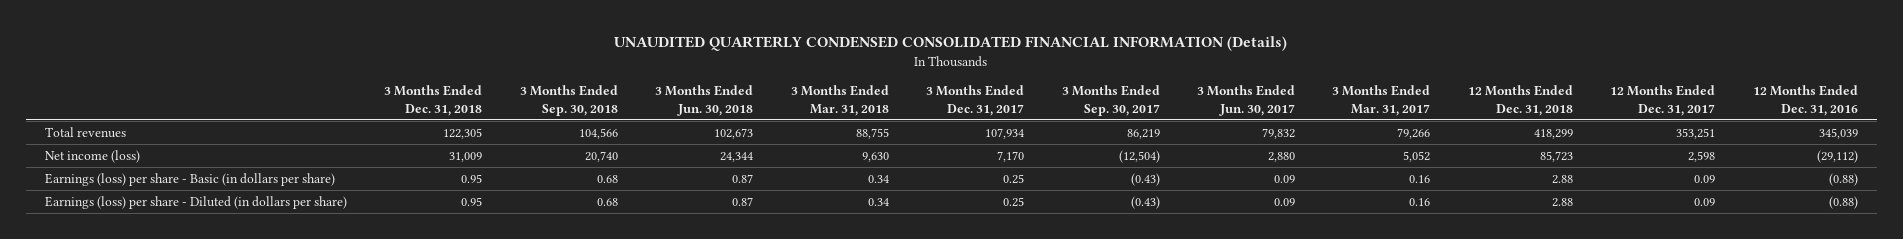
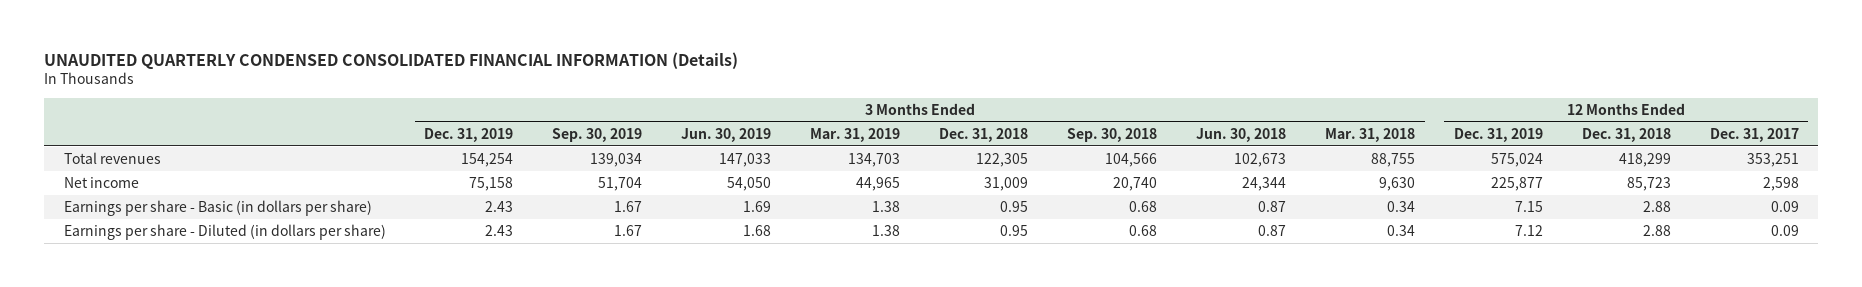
- | 3 Months Ended Dec. 31, 2018 | 3 Months Ended Sep. 30, 2018 | 3 Months Ended Jun. 30, 2018 | 3 Months Ended Mar. 31, 2018 | 3 Months Ended Dec. 31, 2017 | 3 Months Ended Sep. 30, 2017 | 3 Months Ended Jun. 30, 2017 | 3 Months Ended Mar. 31, 2017 | 12 Months Ended Dec. 31, 2018 | 12 Months Ended Dec. 31, 2017 | 12 Months Ended Dec. 31, 2016
+ | 3 Months Ended Dec. 31, 2019 | 3 Months Ended Sep. 30, 2019 | 3 Months Ended Jun. 30, 2019 | 3 Months Ended Mar. 31, 2019 | 3 Months Ended Dec. 31, 2018 | 3 Months Ended Sep. 30, 2018 | 3 Months Ended Jun. 30, 2018 | 3 Months Ended Mar. 31, 2018 | 12 Months Ended Dec. 31, 2019 | 12 Months Ended Dec. 31, 2018 | 12 Months Ended Dec. 31, 2017
- Net income (loss) | 31,009 | 20,740 | 24,344 | 9,630 | 7,170 | (12,504) | 2,880 | 5,052 | 85,723 | 2,598 | (29,112)
- Earnings (loss) per share - Basic (in dollars per share) | 0.95 | 0.68 | 0.87 | 0.34 | 0.25 | (0.43) | 0.09 | 0.16 | 2.88 | 0.09 | (0.88)
- Earnings (loss) per share - Diluted (in dollars per share) | 0.95 | 0.68 | 0.87 | 0.34 | 0.25 | (0.43) | 0.09 | 0.16 | 2.88 | 0.09 | (0.88)
+ Net income | 75,158 | 51,704 | 54,050 | 44,965 | 31,009 | 20,740 | 24,344 | 9,630 | 225,877 | 85,723 | 2,598
+ Earnings per share - Basic (in dollars per share) | 2.43 | 1.67 | 1.69 | 1.38 | 0.95 | 0.68 | 0.87 | 0.34 | 7.15 | 2.88 | 0.09
+ Earnings per share - Diluted (in dollars per share) | 2.43 | 1.67 | 1.68 | 1.38 | 0.95 | 0.68 | 0.87 | 0.34 | 7.12 | 2.88 | 0.09

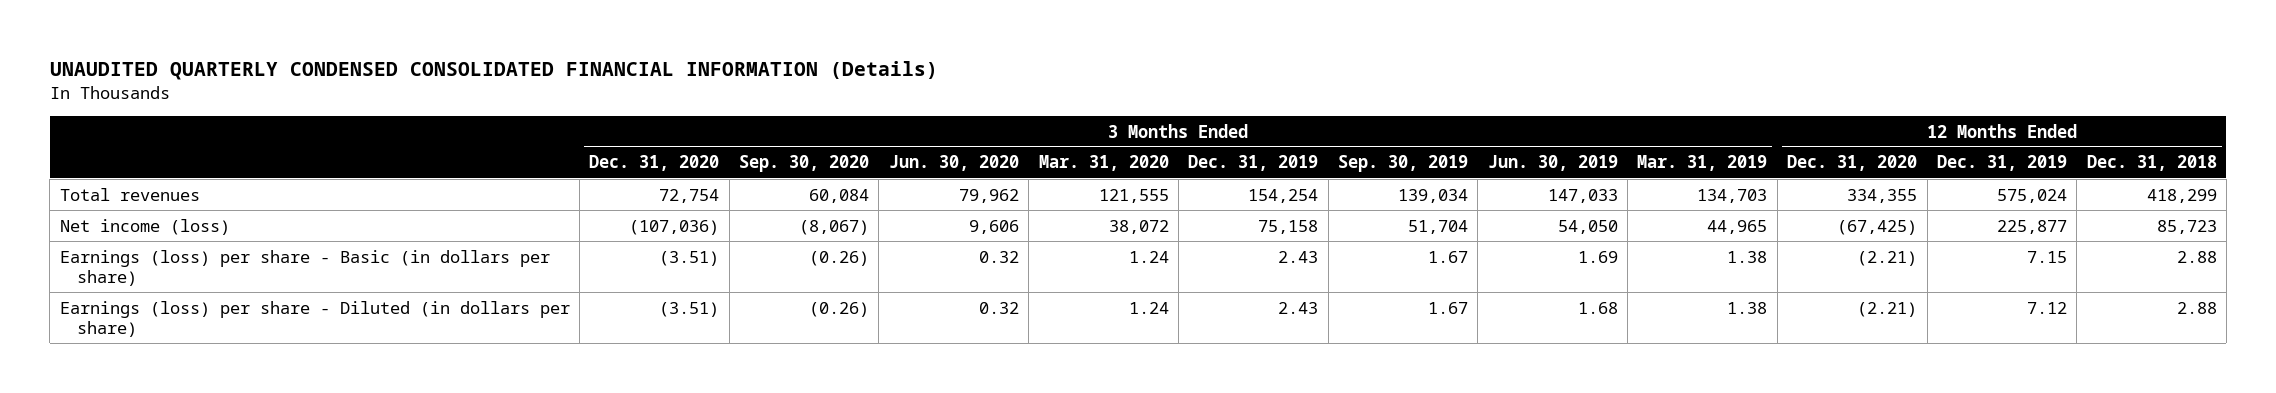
- | 3 Months Ended Dec. 31, 2019 | 3 Months Ended Sep. 30, 2019 | 3 Months Ended Jun. 30, 2019 | 3 Months Ended Mar. 31, 2019 | 3 Months Ended Dec. 31, 2018 | 3 Months Ended Sep. 30, 2018 | 3 Months Ended Jun. 30, 2018 | 3 Months Ended Mar. 31, 2018 | 12 Months Ended Dec. 31, 2019 | 12 Months Ended Dec. 31, 2018 | 12 Months Ended Dec. 31, 2017
+ | 3 Months Ended Dec. 31, 2020 | 3 Months Ended Sep. 30, 2020 | 3 Months Ended Jun. 30, 2020 | 3 Months Ended Mar. 31, 2020 | 3 Months Ended Dec. 31, 2019 | 3 Months Ended Sep. 30, 2019 | 3 Months Ended Jun. 30, 2019 | 3 Months Ended Mar. 31, 2019 | 12 Months Ended Dec. 31, 2020 | 12 Months Ended Dec. 31, 2019 | 12 Months Ended Dec. 31, 2018
- Net income | 75,158 | 51,704 | 54,050 | 44,965 | 31,009 | 20,740 | 24,344 | 9,630 | 225,877 | 85,723 | 2,598
- Earnings per share - Basic (in dollars per share) | 2.43 | 1.67 | 1.69 | 1.38 | 0.95 | 0.68 | 0.87 | 0.34 | 7.15 | 2.88 | 0.09
- Earnings per share - Diluted (in dollars per share) | 2.43 | 1.67 | 1.68 | 1.38 | 0.95 | 0.68 | 0.87 | 0.34 | 7.12 | 2.88 | 0.09
+ Net income (loss) | (107,036) | (8,067) | 9,606 | 38,072 | 75,158 | 51,704 | 54,050 | 44,965 | (67,425) | 225,877 | 85,723
+ Earnings (loss) per share - Basic (in dollars per share) | (3.51) | (0.26) | 0.32 | 1.24 | 2.43 | 1.67 | 1.69 | 1.38 | (2.21) | 7.15 | 2.88
+ Earnings (loss) per share - Diluted (in dollars per share) | (3.51) | (0.26) | 0.32 | 1.24 | 2.43 | 1.67 | 1.68 | 1.38 | (2.21) | 7.12 | 2.88

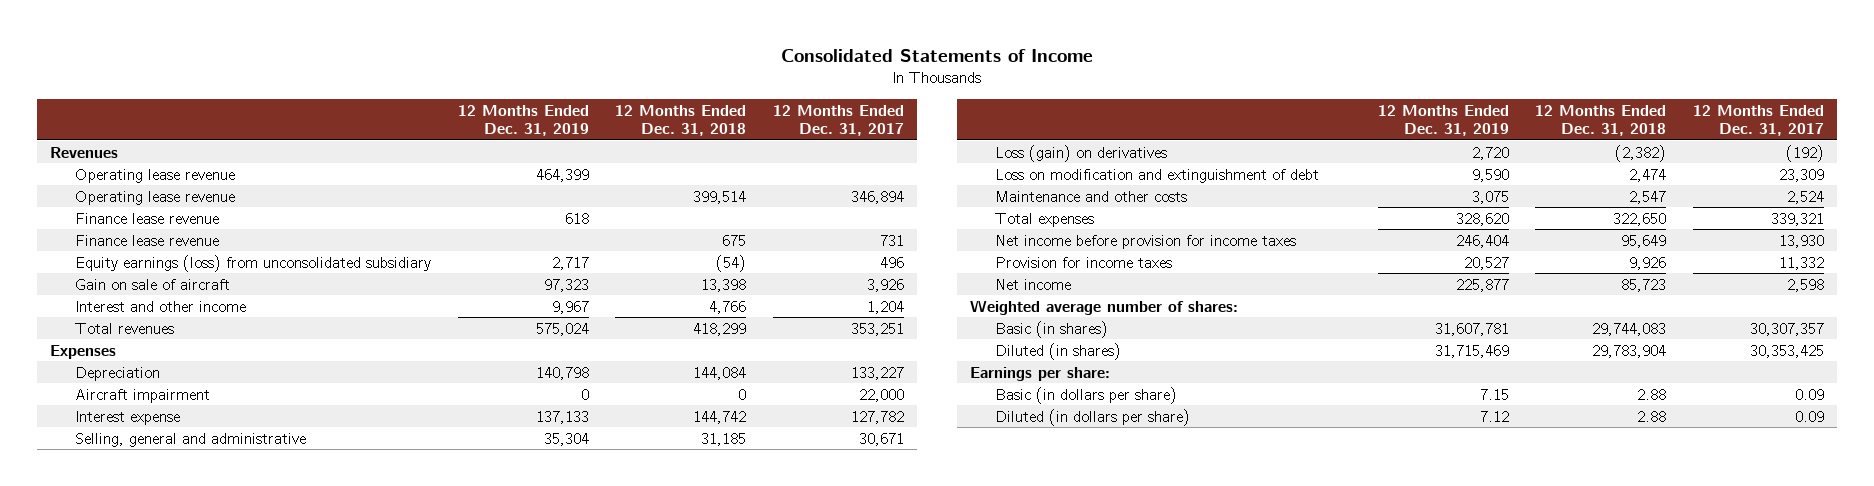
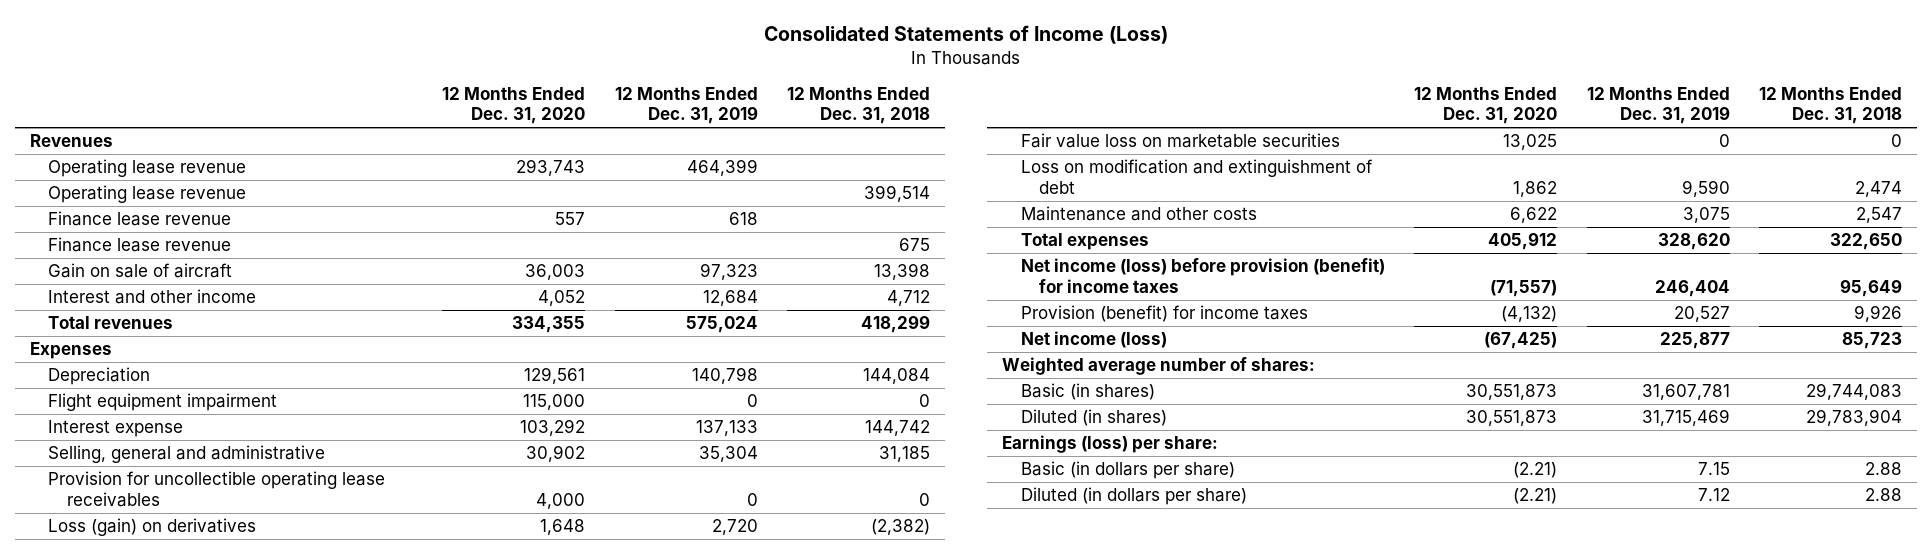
- Consolidated Statements of Income
+ Consolidated Statements of Income (Loss)
- | 12 Months Ended Dec. 31, 2019 | 12 Months Ended Dec. 31, 2018 | 12 Months Ended Dec. 31, 2017
+ | 12 Months Ended Dec. 31, 2020 | 12 Months Ended Dec. 31, 2019 | 12 Months Ended Dec. 31, 2018
- Equity earnings (loss) from unconsolidated subsidiary | 2,717 | (54) | 496
- Interest and other income | 9,967 | 4,766 | 1,204
+ Interest and other income | 4,052 | 12,684 | 4,712
- Aircraft impairment | 0 | 0 | 22,000
+ Flight equipment impairment | 115,000 | 0 | 0
+ Provision for uncollectible operating lease receivables | 4,000 | 0 | 0
+ Fair value loss on marketable securities | 13,025 | 0 | 0
- Net income before provision for income taxes | 246,404 | 95,649 | 13,930
- Provision for income taxes | 20,527 | 9,926 | 11,332
- Net income | 225,877 | 85,723 | 2,598
+ Net income (loss) before provision (benefit) for income taxes | (71,557) | 246,404 | 95,649
+ Provision (benefit) for income taxes | (4,132) | 20,527 | 9,926
+ Net income (loss) | (67,425) | 225,877 | 85,723
- Earnings per share:
+ Earnings (loss) per share:

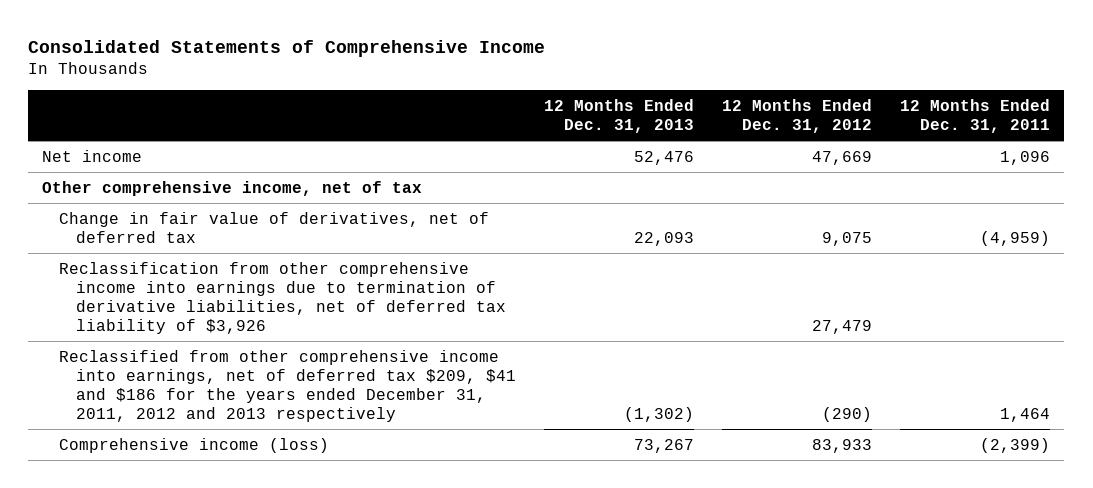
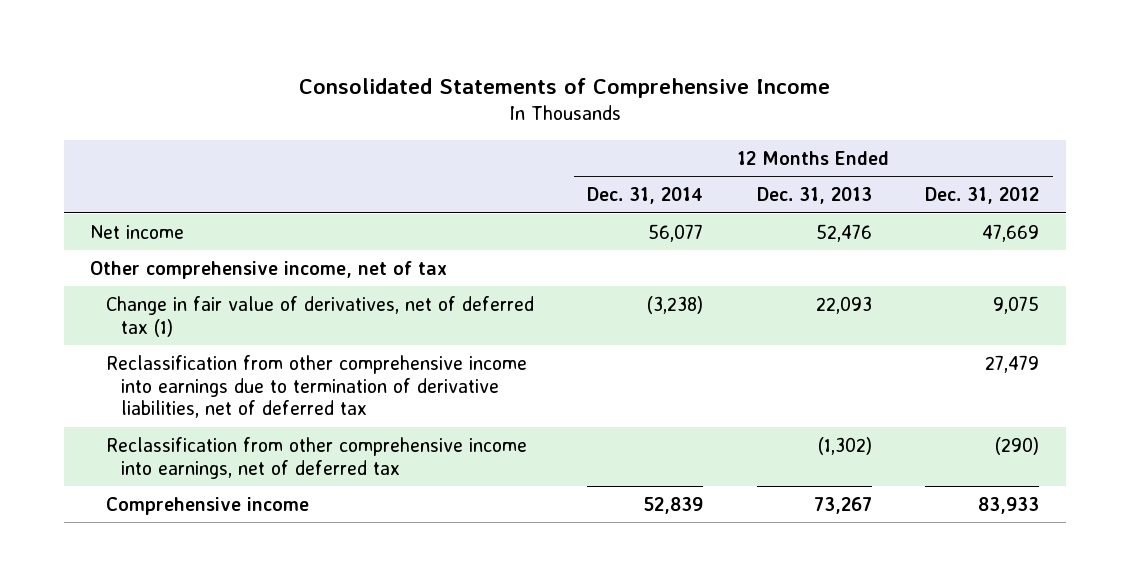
- | 12 Months Ended Dec. 31, 2013 | 12 Months Ended Dec. 31, 2012 | 12 Months Ended Dec. 31, 2011
+ | 12 Months Ended Dec. 31, 2014 | 12 Months Ended Dec. 31, 2013 | 12 Months Ended Dec. 31, 2012
- Change in fair value of derivatives, net of deferred tax | 22,093 | 9,075 | (4,959)
- Reclassification from other comprehensive income into earnings due to termination of derivative liabilities, net of deferred tax liability of $3,926 | | 27,479 |
- Reclassified from other comprehensive income into earnings, net of deferred tax $209, $41 and $186 for the years ended December 31, 2011, 2012 and 2013 respectively | (1,302) | (290) | 1,464
- Comprehensive income (loss) | 73,267 | 83,933 | (2,399)
+ Change in fair value of derivatives, net of deferred tax (1) | (3,238) | 22,093 | 9,075
+ Reclassification from other comprehensive income into earnings due to termination of derivative liabilities, net of deferred tax | | | 27,479
+ Reclassification from other comprehensive income into earnings, net of deferred tax | | (1,302) | (290)
+ Comprehensive income | 52,839 | 73,267 | 83,933

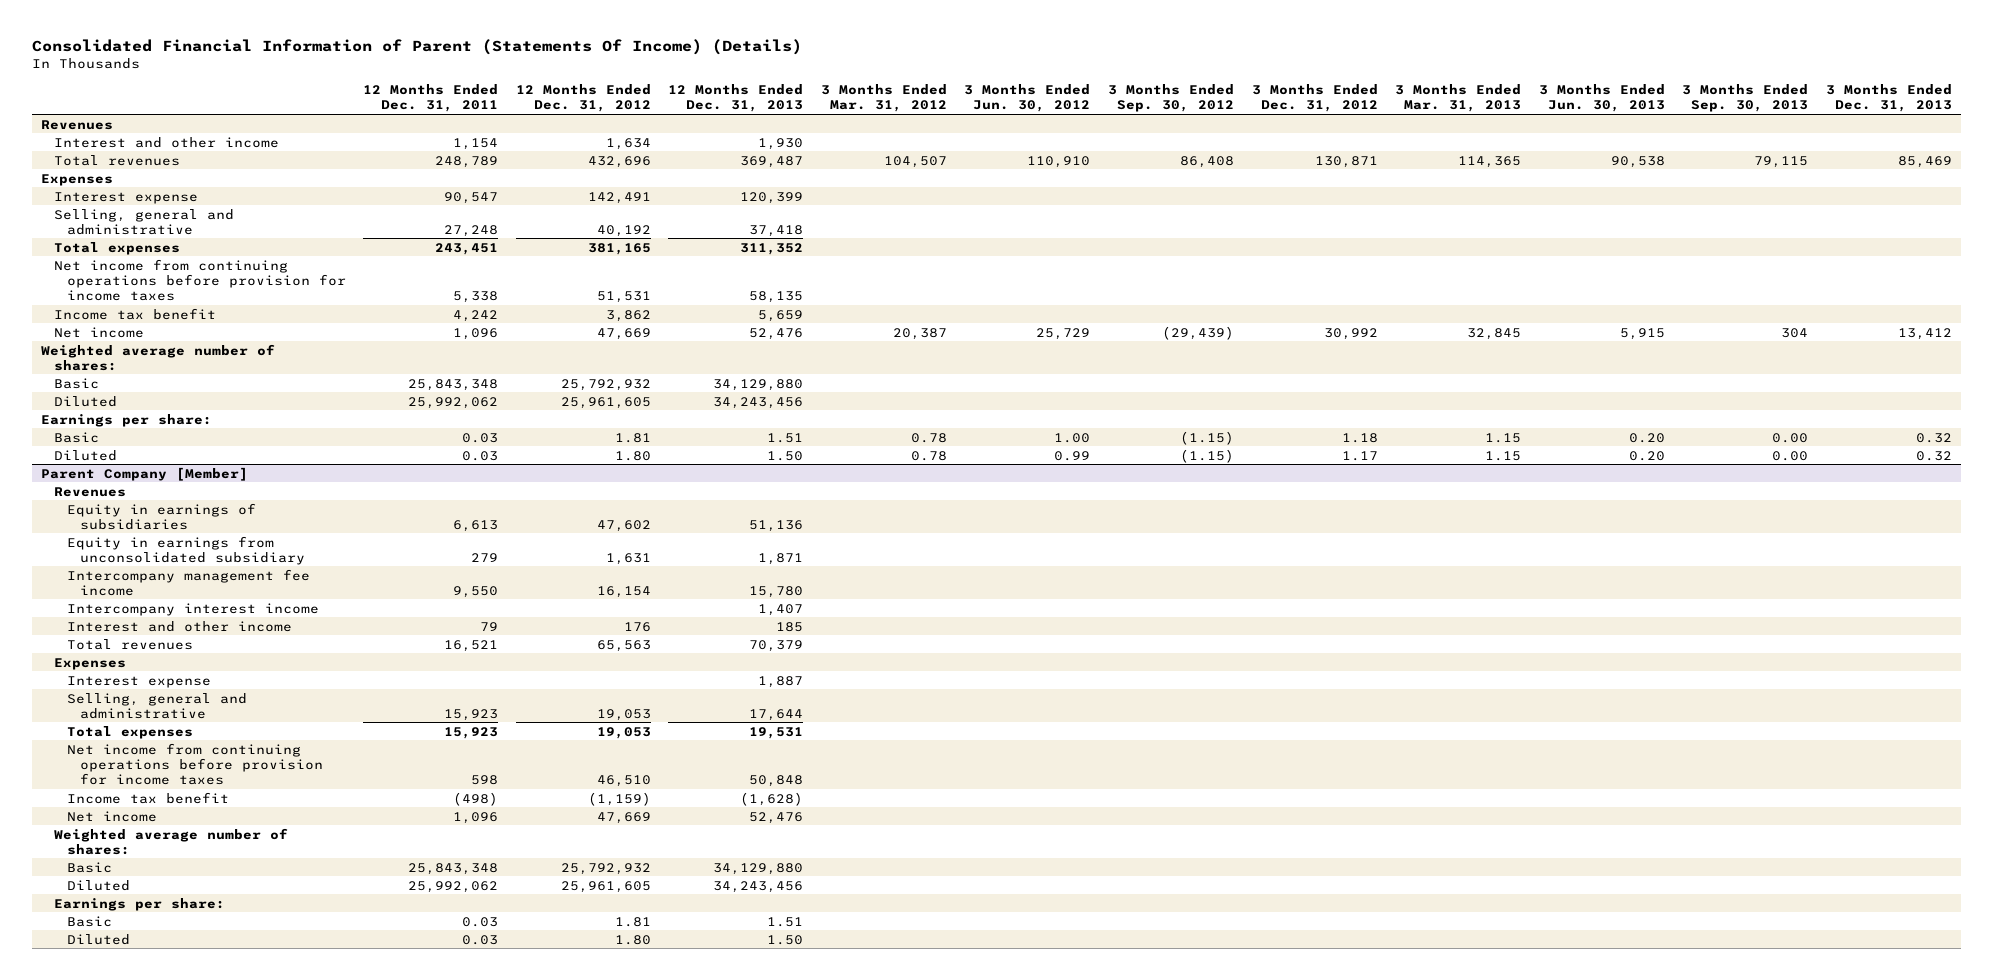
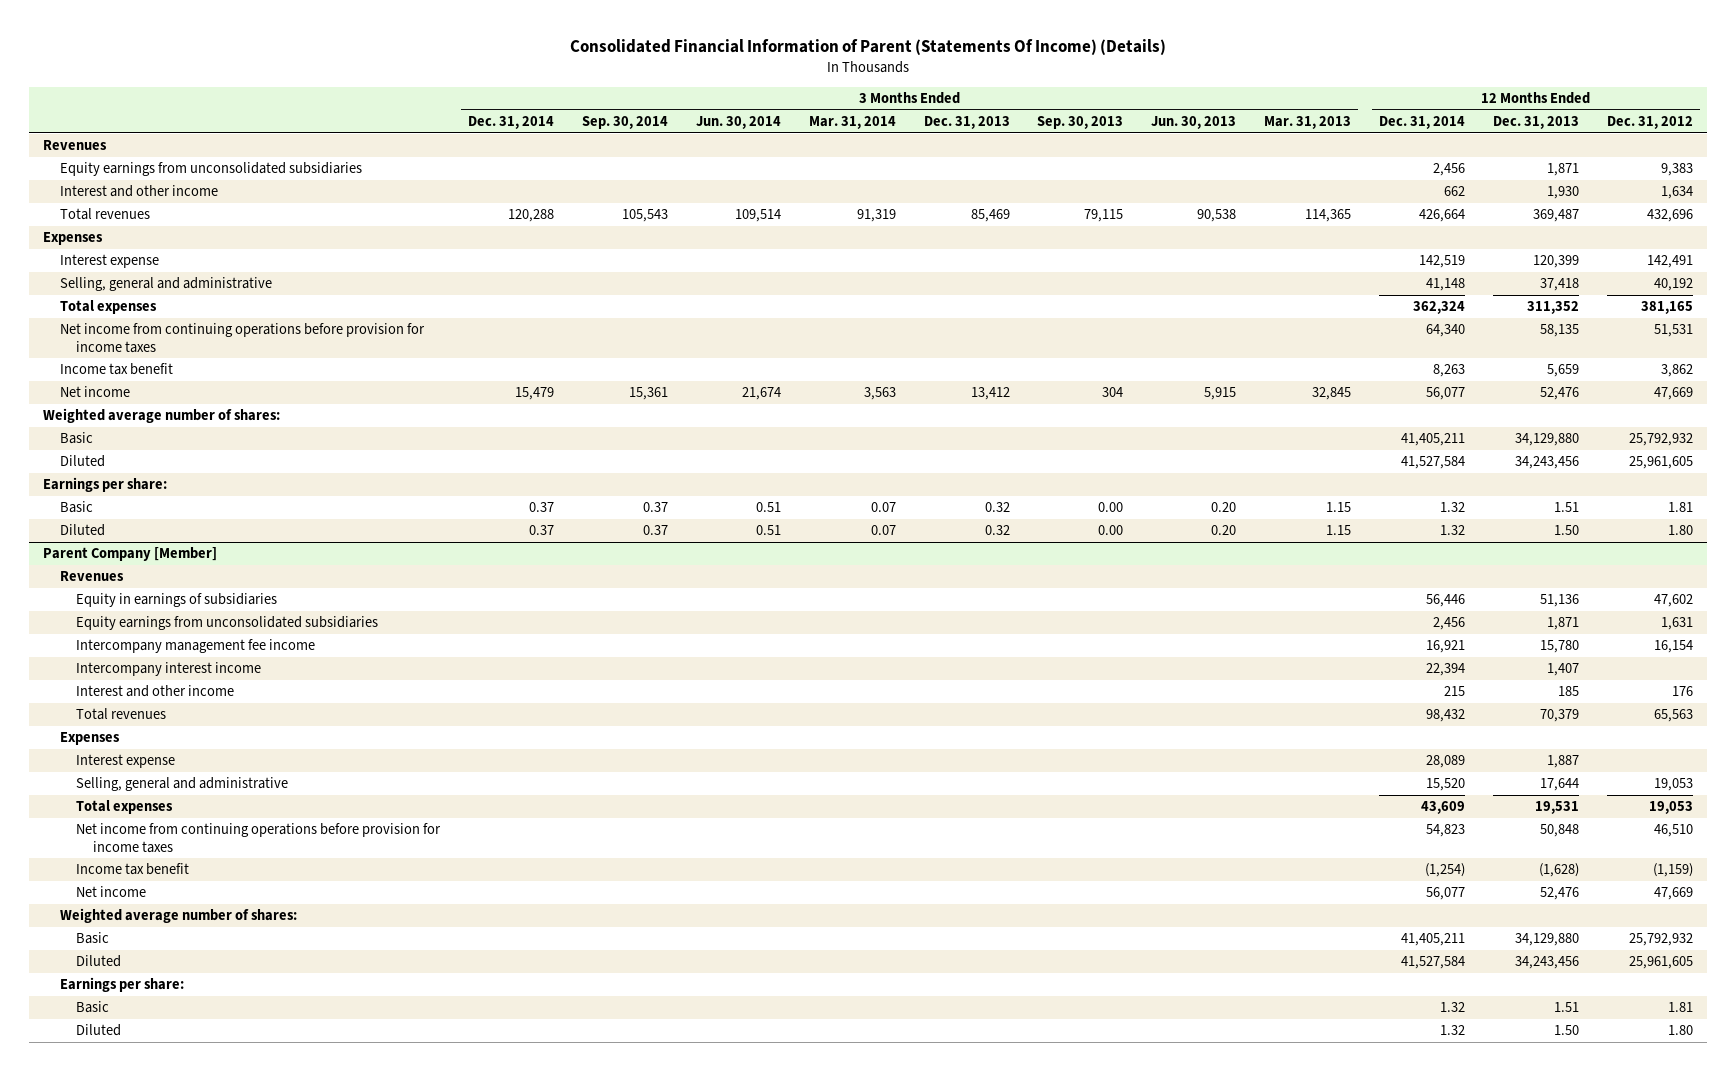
- | 12 Months Ended Dec. 31, 2011 | 12 Months Ended Dec. 31, 2012 | 12 Months Ended Dec. 31, 2013 | 3 Months Ended Mar. 31, 2012 | 3 Months Ended Jun. 30, 2012 | 3 Months Ended Sep. 30, 2012 | 3 Months Ended Dec. 31, 2012 | 3 Months Ended Mar. 31, 2013 | 3 Months Ended Jun. 30, 2013 | 3 Months Ended Sep. 30, 2013 | 3 Months Ended Dec. 31, 2013
+ | 3 Months Ended Dec. 31, 2014 | 3 Months Ended Sep. 30, 2014 | 3 Months Ended Jun. 30, 2014 | 3 Months Ended Mar. 31, 2014 | 3 Months Ended Dec. 31, 2013 | 3 Months Ended Sep. 30, 2013 | 3 Months Ended Jun. 30, 2013 | 3 Months Ended Mar. 31, 2013 | 12 Months Ended Dec. 31, 2014 | 12 Months Ended Dec. 31, 2013 | 12 Months Ended Dec. 31, 2012
+ Equity earnings from unconsolidated subsidiaries | | | | | | | | | 2,456 | 1,871 | 9,383
@ Parent Company [Member]
- Equity in earnings from unconsolidated subsidiary | 279 | 1,631 | 1,871 | | | | | | | |
+ Equity earnings from unconsolidated subsidiaries | | | | | | | | | 2,456 | 1,871 | 1,631

